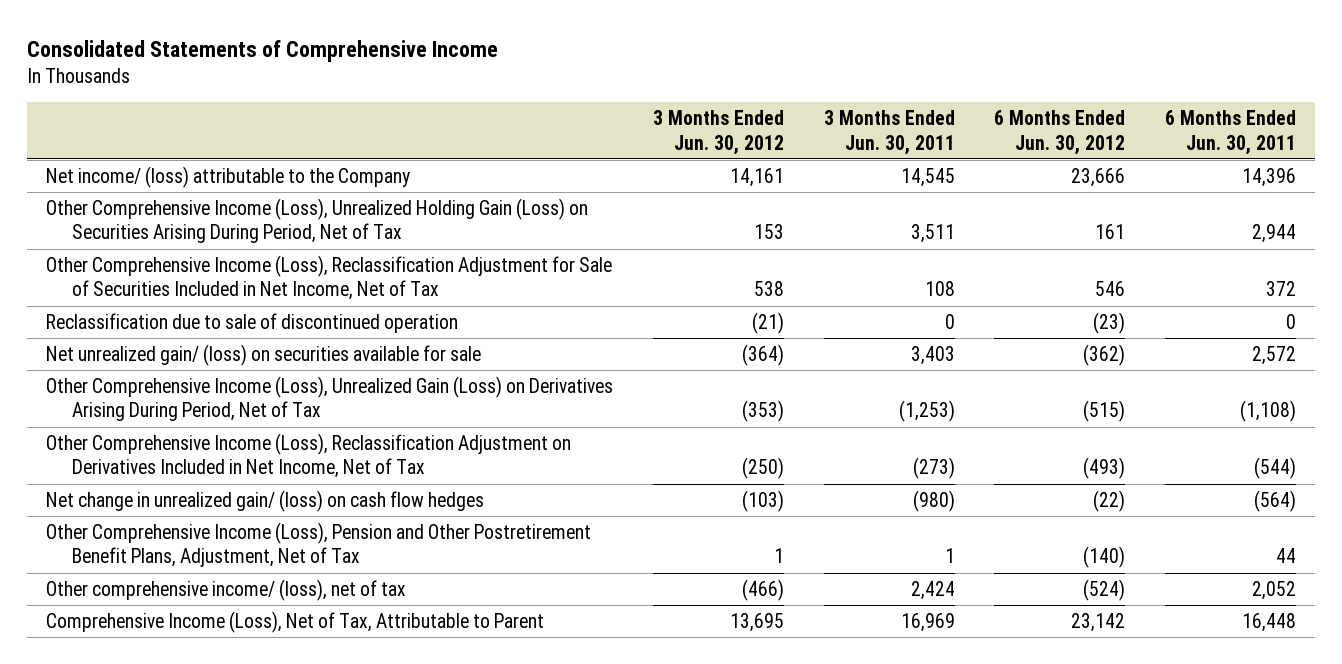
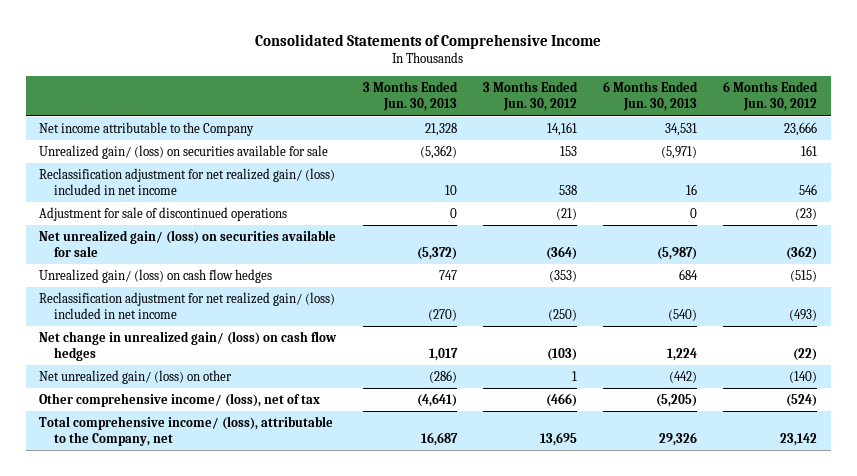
- | 3 Months Ended Jun. 30, 2012 | 3 Months Ended Jun. 30, 2011 | 6 Months Ended Jun. 30, 2012 | 6 Months Ended Jun. 30, 2011
+ | 3 Months Ended Jun. 30, 2013 | 3 Months Ended Jun. 30, 2012 | 6 Months Ended Jun. 30, 2013 | 6 Months Ended Jun. 30, 2012
- Net income/ (loss) attributable to the Company | 14,161 | 14,545 | 23,666 | 14,396
- Other Comprehensive Income (Loss), Unrealized Holding Gain (Loss) on Securities Arising During Period, Net of Tax | 153 | 3,511 | 161 | 2,944
- Other Comprehensive Income (Loss), Reclassification Adjustment for Sale of Securities Included in Net Income, Net of Tax | 538 | 108 | 546 | 372
- Reclassification due to sale of discontinued operation | (21) | 0 | (23) | 0
+ Net income attributable to the Company | 21,328 | 14,161 | 34,531 | 23,666
+ Unrealized gain/ (loss) on securities available for sale | (5,362) | 153 | (5,971) | 161
+ Reclassification adjustment for net realized gain/ (loss) included in net income | 10 | 538 | 16 | 546
+ Adjustment for sale of discontinued operations | 0 | (21) | 0 | (23)
- Other Comprehensive Income (Loss), Unrealized Gain (Loss) on Derivatives Arising During Period, Net of Tax | (353) | (1,253) | (515) | (1,108)
- Other Comprehensive Income (Loss), Reclassification Adjustment on Derivatives Included in Net Income, Net of Tax | (250) | (273) | (493) | (544)
+ Unrealized gain/ (loss) on cash flow hedges | 747 | (353) | 684 | (515)
+ Reclassification adjustment for net realized gain/ (loss) included in net income | (270) | (250) | (540) | (493)
- Other Comprehensive Income (Loss), Pension and Other Postretirement Benefit Plans, Adjustment, Net of Tax | 1 | 1 | (140) | 44
+ Net unrealized gain/ (loss) on other | (286) | 1 | (442) | (140)
- Comprehensive Income (Loss), Net of Tax, Attributable to Parent | 13,695 | 16,969 | 23,142 | 16,448
+ Total comprehensive income/ (loss), attributable to the Company, net | 16,687 | 13,695 | 29,326 | 23,142

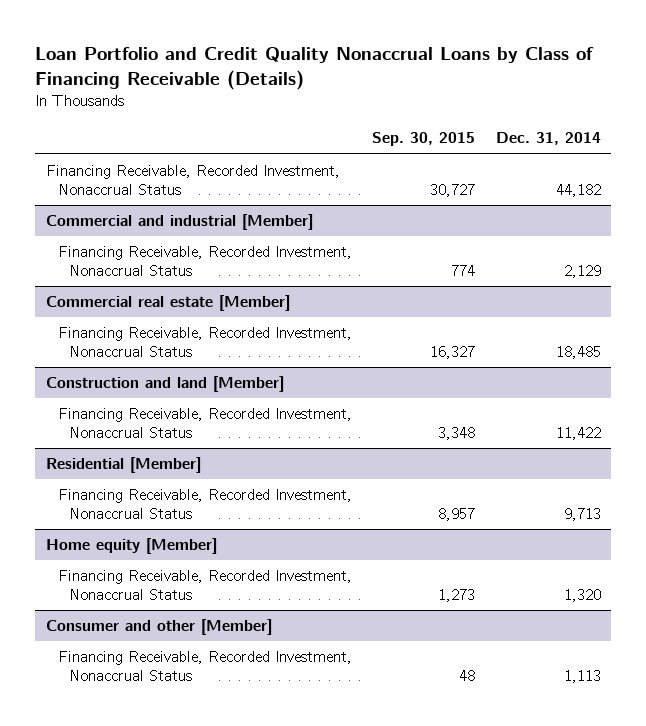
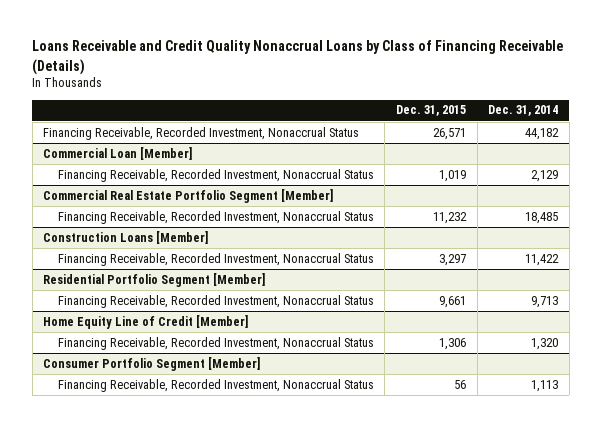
- Loan Portfolio and Credit Quality Nonaccrual Loans by Class of Financing Receivable (Details)
+ Loans Receivable and Credit Quality Nonaccrual Loans by Class of Financing Receivable (Details)
- | Sep. 30, 2015 | Dec. 31, 2014
+ | Dec. 31, 2015 | Dec. 31, 2014
- Commercial and industrial [Member]
+ Commercial Loan [Member]
- Commercial real estate [Member]
+ Commercial Real Estate Portfolio Segment [Member]
- Construction and land [Member]
+ Construction Loans [Member]
- Residential [Member]
+ Residential Portfolio Segment [Member]
- Home equity [Member]
+ Home Equity Line of Credit [Member]
- Consumer and other [Member]
+ Consumer Portfolio Segment [Member]

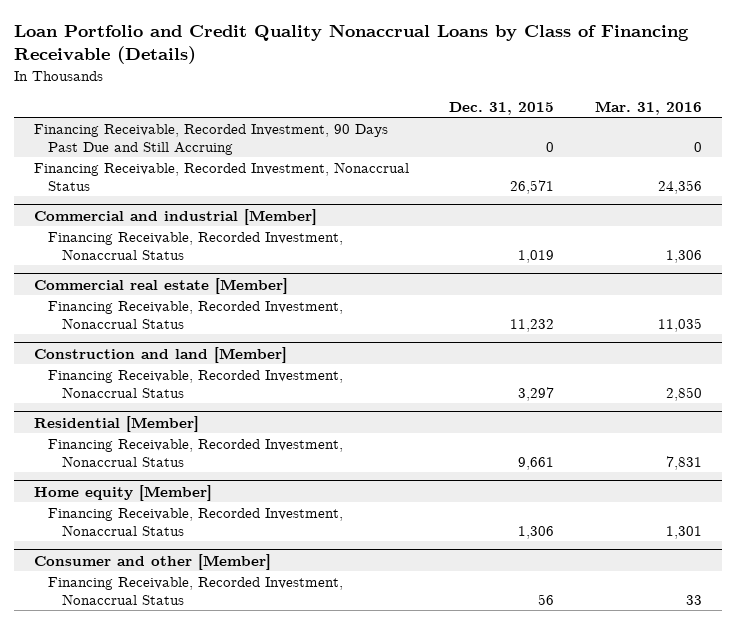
- Loans Receivable and Credit Quality Nonaccrual Loans by Class of Financing Receivable (Details)
+ Loan Portfolio and Credit Quality Nonaccrual Loans by Class of Financing Receivable (Details)
- | Dec. 31, 2015 | Dec. 31, 2014
+ | Dec. 31, 2015 | Mar. 31, 2016
+ Financing Receivable, Recorded Investment, 90 Days Past Due and Still Accruing | 0 | 0
- Commercial Loan [Member]
+ Commercial and industrial [Member]
- Commercial Real Estate Portfolio Segment [Member]
+ Commercial real estate [Member]
- Construction Loans [Member]
+ Construction and land [Member]
- Residential Portfolio Segment [Member]
+ Residential [Member]
- Home Equity Line of Credit [Member]
+ Home equity [Member]
- Consumer Portfolio Segment [Member]
+ Consumer and other [Member]

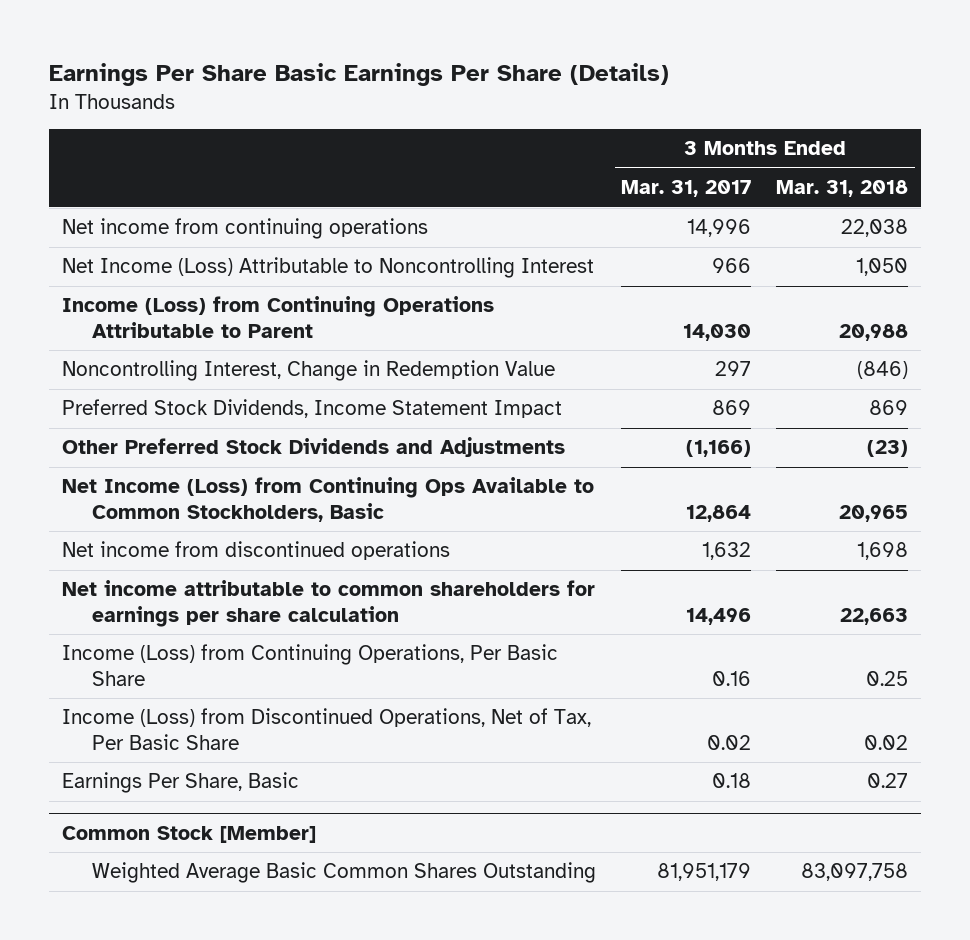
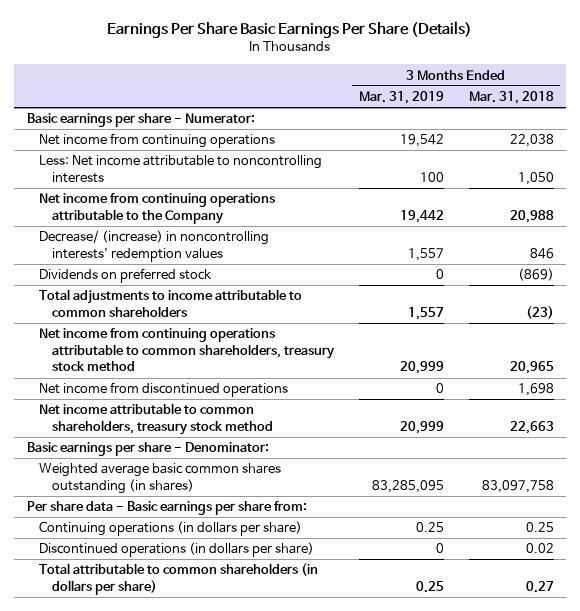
- | 3 Months Ended Mar. 31, 2017 | 3 Months Ended Mar. 31, 2018
+ | 3 Months Ended Mar. 31, 2019 | 3 Months Ended Mar. 31, 2018
+ Basic earnings per share - Numerator:
- Net Income (Loss) Attributable to Noncontrolling Interest | 966 | 1,050
- Income (Loss) from Continuing Operations Attributable to Parent | 14,030 | 20,988
- Noncontrolling Interest, Change in Redemption Value | 297 | (846)
- Preferred Stock Dividends, Income Statement Impact | 869 | 869
- Other Preferred Stock Dividends and Adjustments | (1,166) | (23)
- Net Income (Loss) from Continuing Ops Available to Common Stockholders, Basic | 12,864 | 20,965
+ Less: Net income attributable to noncontrolling interests | 100 | 1,050
+ Net income from continuing operations attributable to the Company | 19,442 | 20,988
+ Decrease/ (increase) in noncontrolling interests' redemption values | 1,557 | 846
+ Dividends on preferred stock | 0 | (869)
+ Total adjustments to income attributable to common shareholders | 1,557 | (23)
+ Net income from continuing operations attributable to common shareholders, treasury stock method | 20,999 | 20,965
- Net income attributable to common shareholders for earnings per share calculation | 14,496 | 22,663
- Income (Loss) from Continuing Operations, Per Basic Share | 0.16 | 0.25
- Income (Loss) from Discontinued Operations, Net of Tax, Per Basic Share | 0.02 | 0.02
- Earnings Per Share, Basic | 0.18 | 0.27
- Common Stock [Member]
- Weighted Average Basic Common Shares Outstanding | 81,951,179 | 83,097,758
+ Net income attributable to common shareholders, treasury stock method | 20,999 | 22,663
+ Basic earnings per share - Denominator:
+ Weighted average basic common shares outstanding (in shares) | 83,285,095 | 83,097,758
+ Per share data - Basic earnings per share from:
+ Continuing operations (in dollars per share) | 0.25 | 0.25
+ Discontinued operations (in dollars per share) | 0 | 0.02
+ Total attributable to common shareholders (in dollars per share) | 0.25 | 0.27

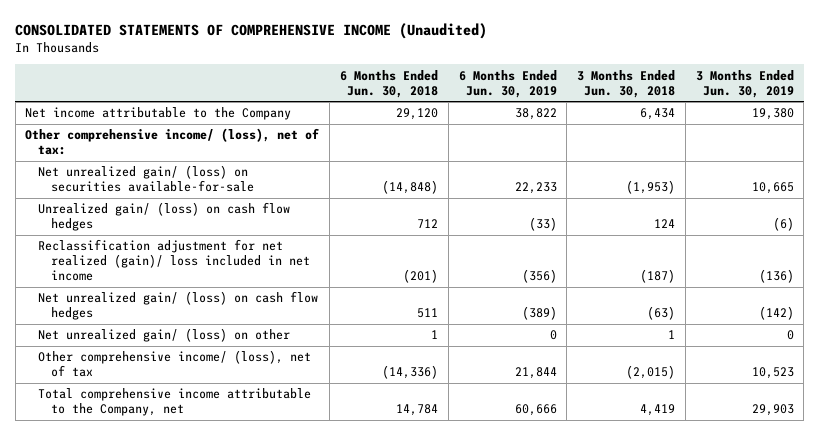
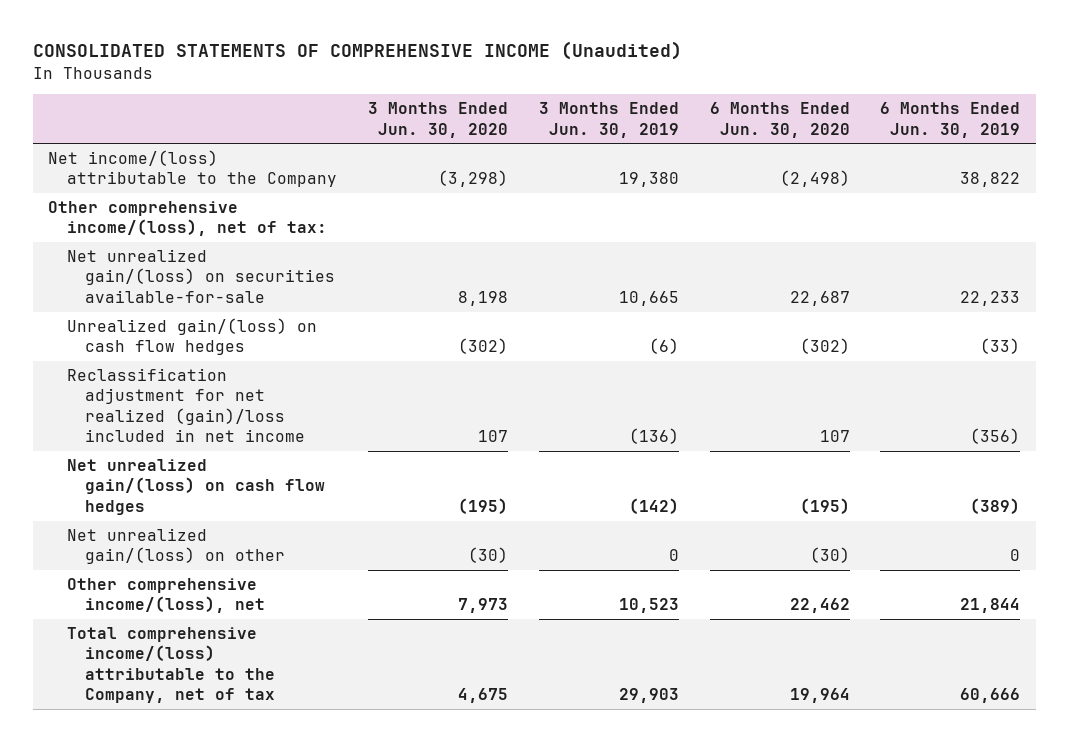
- | 6 Months Ended Jun. 30, 2018 | 6 Months Ended Jun. 30, 2019 | 3 Months Ended Jun. 30, 2018 | 3 Months Ended Jun. 30, 2019
+ | 3 Months Ended Jun. 30, 2020 | 3 Months Ended Jun. 30, 2019 | 6 Months Ended Jun. 30, 2020 | 6 Months Ended Jun. 30, 2019
- Net income attributable to the Company | 29,120 | 38,822 | 6,434 | 19,380
- Other comprehensive income/ (loss), net of tax:
- Net unrealized gain/ (loss) on securities available-for-sale | (14,848) | 22,233 | (1,953) | 10,665
- Unrealized gain/ (loss) on cash flow hedges | 712 | (33) | 124 | (6)
- Reclassification adjustment for net realized (gain)/ loss included in net income | (201) | (356) | (187) | (136)
- Net unrealized gain/ (loss) on cash flow hedges | 511 | (389) | (63) | (142)
- Net unrealized gain/ (loss) on other | 1 | 0 | 1 | 0
- Other comprehensive income/ (loss), net of tax | (14,336) | 21,844 | (2,015) | 10,523
- Total comprehensive income attributable to the Company, net | 14,784 | 60,666 | 4,419 | 29,903
+ Net income/(loss) attributable to the Company | (3,298) | 19,380 | (2,498) | 38,822
+ Other comprehensive income/(loss), net of tax:
+ Net unrealized gain/(loss) on securities available-for-sale | 8,198 | 10,665 | 22,687 | 22,233
+ Unrealized gain/(loss) on cash flow hedges | (302) | (6) | (302) | (33)
+ Reclassification adjustment for net realized (gain)/loss included in net income | 107 | (136) | 107 | (356)
+ Net unrealized gain/(loss) on cash flow hedges | (195) | (142) | (195) | (389)
+ Net unrealized gain/(loss) on other | (30) | 0 | (30) | 0
+ Other comprehensive income/(loss), net | 7,973 | 10,523 | 22,462 | 21,844
+ Total comprehensive income/(loss) attributable to the Company, net of tax | 4,675 | 29,903 | 19,964 | 60,666

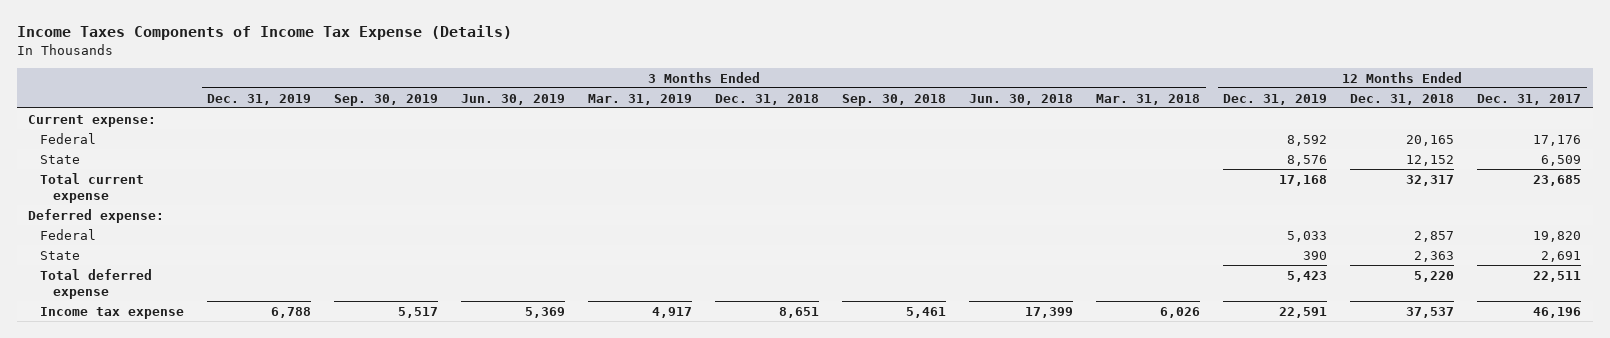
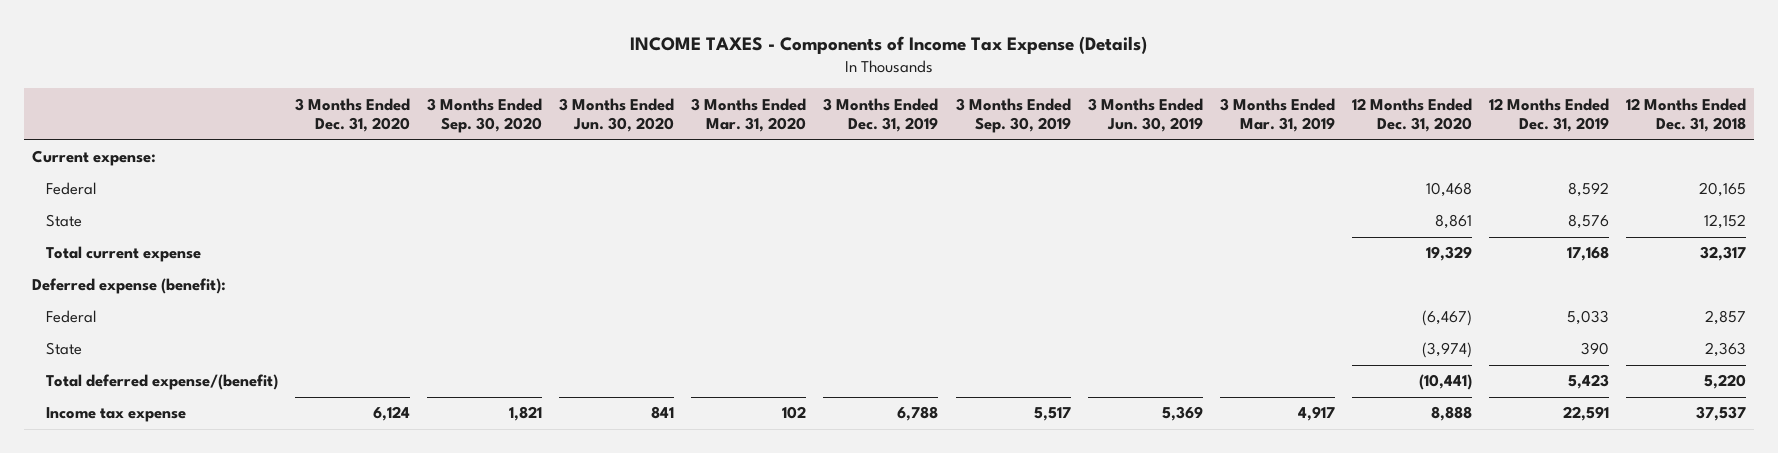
- Income Taxes Components of Income Tax Expense (Details)
+ INCOME TAXES - Components of Income Tax Expense (Details)
- | 3 Months Ended Dec. 31, 2019 | 3 Months Ended Sep. 30, 2019 | 3 Months Ended Jun. 30, 2019 | 3 Months Ended Mar. 31, 2019 | 3 Months Ended Dec. 31, 2018 | 3 Months Ended Sep. 30, 2018 | 3 Months Ended Jun. 30, 2018 | 3 Months Ended Mar. 31, 2018 | 12 Months Ended Dec. 31, 2019 | 12 Months Ended Dec. 31, 2018 | 12 Months Ended Dec. 31, 2017
+ | 3 Months Ended Dec. 31, 2020 | 3 Months Ended Sep. 30, 2020 | 3 Months Ended Jun. 30, 2020 | 3 Months Ended Mar. 31, 2020 | 3 Months Ended Dec. 31, 2019 | 3 Months Ended Sep. 30, 2019 | 3 Months Ended Jun. 30, 2019 | 3 Months Ended Mar. 31, 2019 | 12 Months Ended Dec. 31, 2020 | 12 Months Ended Dec. 31, 2019 | 12 Months Ended Dec. 31, 2018
- Deferred expense:
+ Deferred expense (benefit):
- Total deferred expense | | | | | | | | | 5,423 | 5,220 | 22,511
+ Total deferred expense/(benefit) | | | | | | | | | (10,441) | 5,423 | 5,220

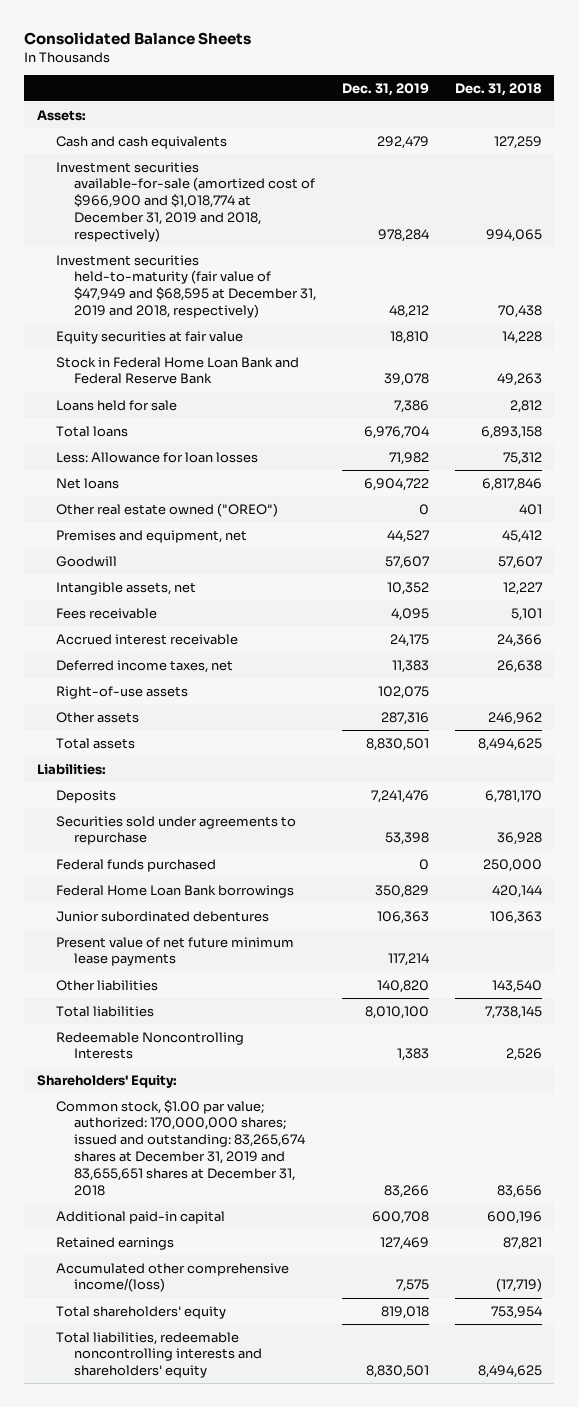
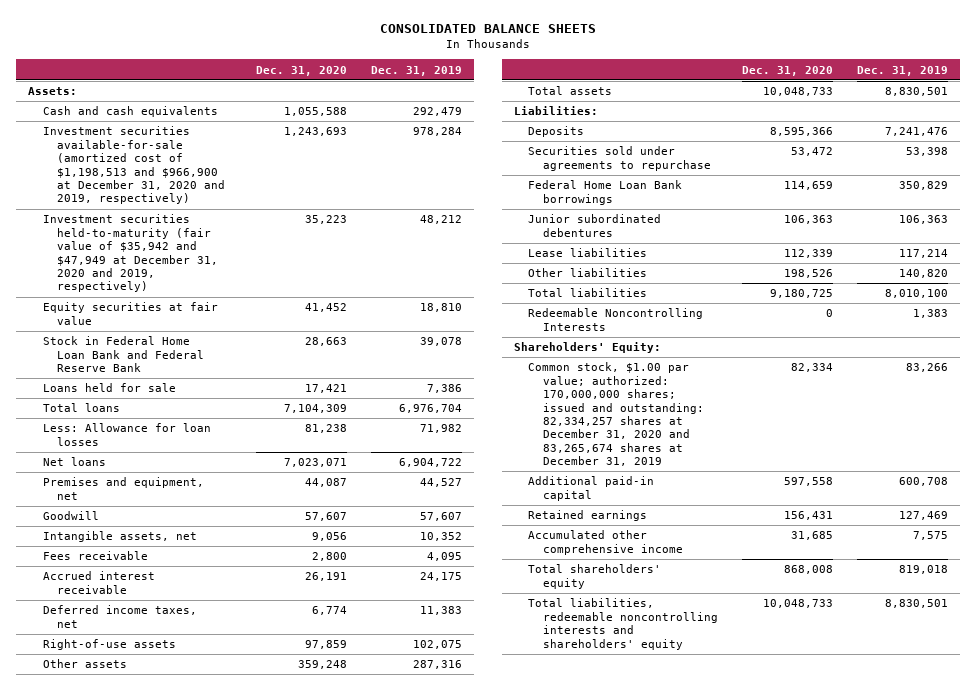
- Consolidated Balance Sheets
+ CONSOLIDATED BALANCE SHEETS
- | Dec. 31, 2019 | Dec. 31, 2018
+ | Dec. 31, 2020 | Dec. 31, 2019
- Investment securities available-for-sale (amortized cost of $966,900 and $1,018,774 at December 31, 2019 and 2018, respectively) | 978,284 | 994,065
- Investment securities held-to-maturity (fair value of $47,949 and $68,595 at December 31, 2019 and 2018, respectively) | 48,212 | 70,438
+ Investment securities available-for-sale (amortized cost of $1,198,513 and $966,900 at December 31, 2020 and 2019, respectively) | 1,243,693 | 978,284
+ Investment securities held-to-maturity (fair value of $35,942 and $47,949 at December 31, 2020 and 2019, respectively) | 35,223 | 48,212
- Other real estate owned ("OREO") | 0 | 401
- Federal funds purchased | 0 | 250,000
- Present value of net future minimum lease payments | 117,214 |
+ Lease liabilities | 112,339 | 117,214
- Common stock, $1.00 par value; authorized: 170,000,000 shares; issued and outstanding: 83,265,674 shares at December 31, 2019 and 83,655,651 shares at December 31, 2018 | 83,266 | 83,656
+ Common stock, $1.00 par value; authorized: 170,000,000 shares; issued and outstanding: 82,334,257 shares at December 31, 2020 and 83,265,674 shares at December 31, 2019 | 82,334 | 83,266
- Accumulated other comprehensive income/(loss) | 7,575 | (17,719)
+ Accumulated other comprehensive income | 31,685 | 7,575

